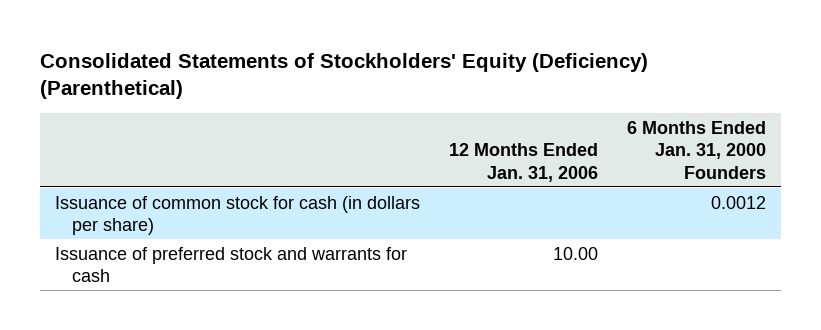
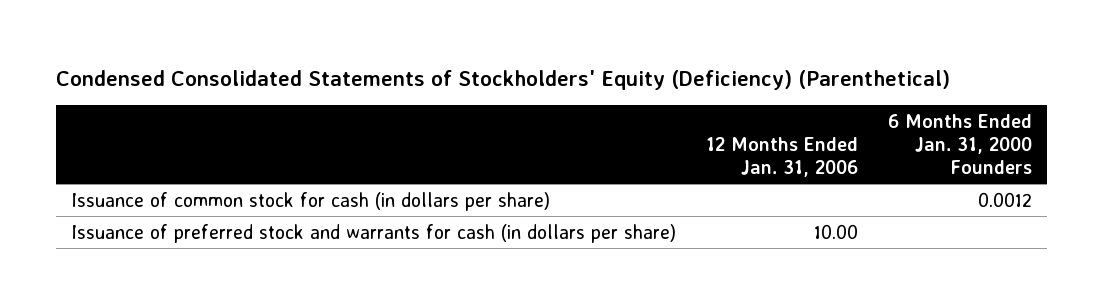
- Consolidated Statements of Stockholders' Equity (Deficiency) (Parenthetical)
+ Condensed Consolidated Statements of Stockholders' Equity (Deficiency) (Parenthetical)
- Issuance of preferred stock and warrants for cash | 10.00 |
+ Issuance of preferred stock and warrants for cash (in dollars per share) | 10.00 |

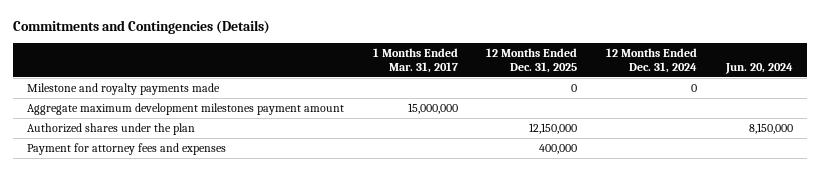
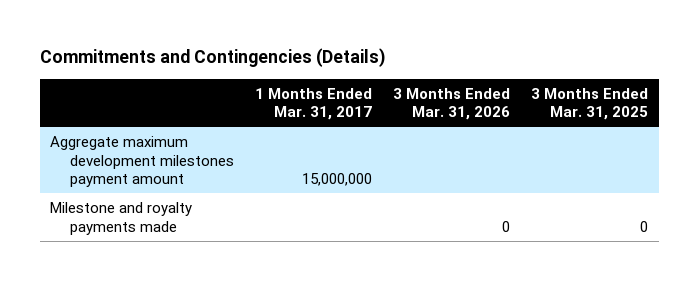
- | 1 Months Ended Mar. 31, 2017 | 12 Months Ended Dec. 31, 2025 | 12 Months Ended Dec. 31, 2024 | Jun. 20, 2024
+ | 1 Months Ended Mar. 31, 2017 | 3 Months Ended Mar. 31, 2026 | 3 Months Ended Mar. 31, 2025
- Authorized shares under the plan | | 12,150,000 | | 8,150,000
- Payment for attorney fees and expenses | | 400,000 | |
moved down: Milestone and royalty payments made | | 0 | 0

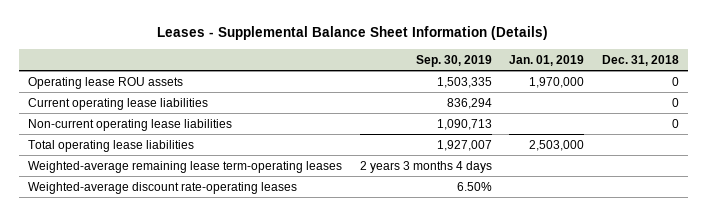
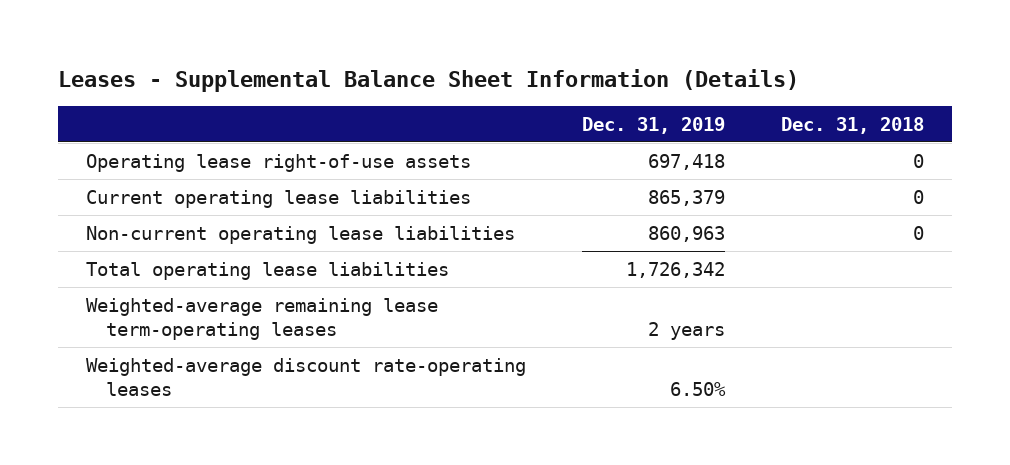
- | Sep. 30, 2019 | Jan. 01, 2019 | Dec. 31, 2018
+ | Dec. 31, 2019 | Dec. 31, 2018
- Operating lease ROU assets | 1,503,335 | 1,970,000 | 0
+ Operating lease right-of-use assets | 697,418 | 0

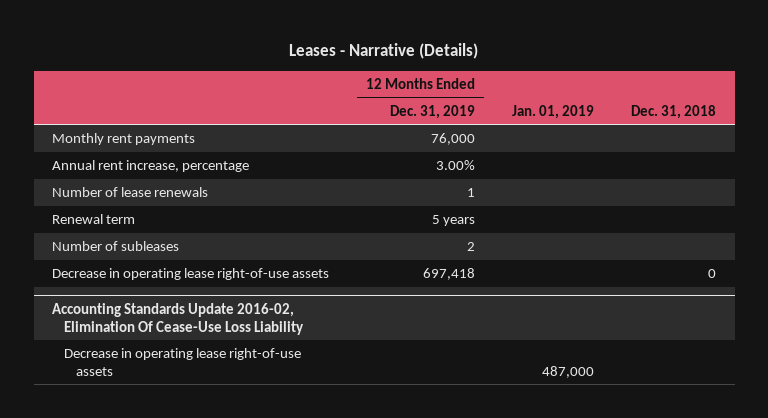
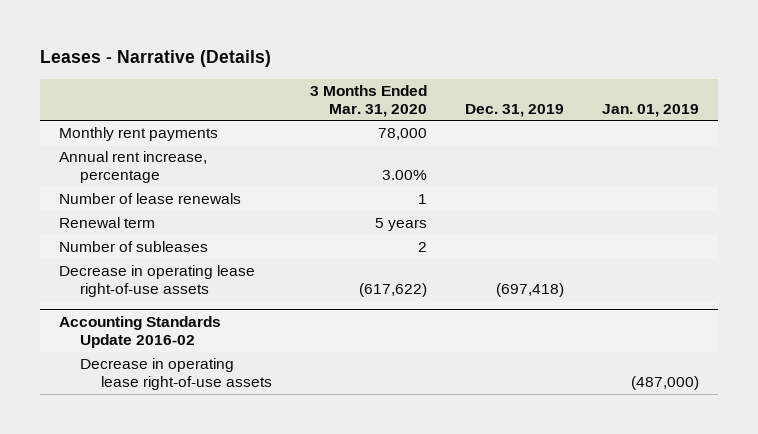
- | 12 Months Ended Dec. 31, 2019 | Jan. 01, 2019 | Dec. 31, 2018
+ | 3 Months Ended Mar. 31, 2020 | Dec. 31, 2019 | Jan. 01, 2019
- Accounting Standards Update 2016-02, Elimination Of Cease-Use Loss Liability
- Decrease in operating lease right-of-use assets | | 487,000 |
+ Accounting Standards Update 2016-02
+ Decrease in operating lease right-of-use assets | | | (487,000)

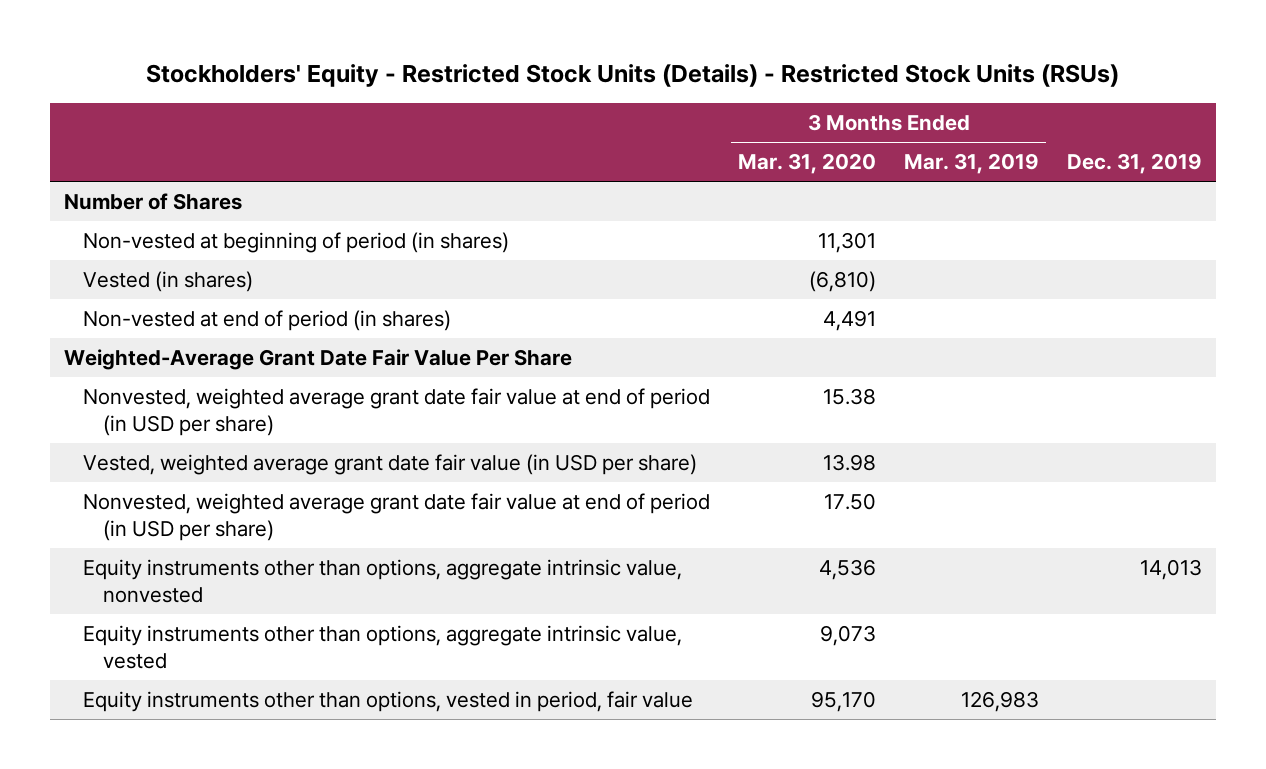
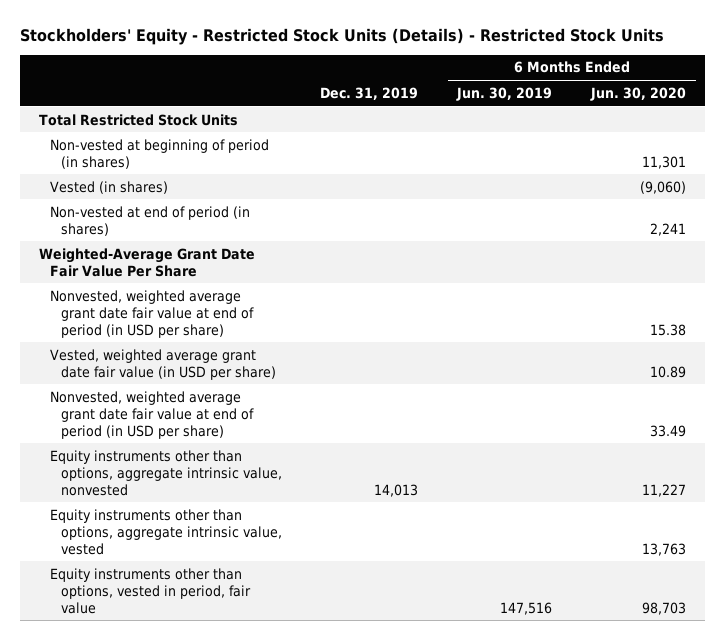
- Stockholders' Equity - Restricted Stock Units (Details) - Restricted Stock Units (RSUs)
+ Stockholders' Equity - Restricted Stock Units (Details) - Restricted Stock Units
- | 3 Months Ended Mar. 31, 2020 | 3 Months Ended Mar. 31, 2019 | Dec. 31, 2019
+ | Dec. 31, 2019 | 6 Months Ended Jun. 30, 2019 | 6 Months Ended Jun. 30, 2020
- Number of Shares
+ Total Restricted Stock Units

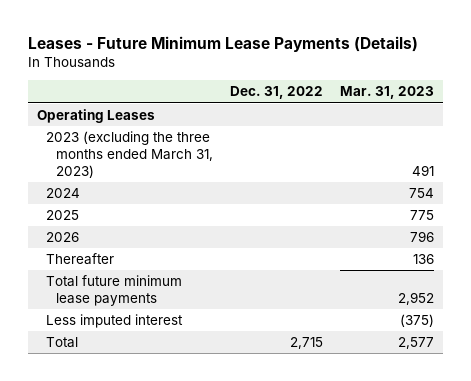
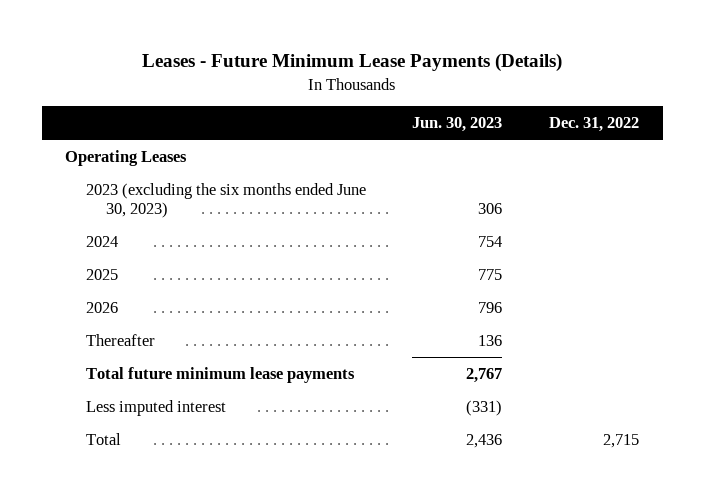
- | Dec. 31, 2022 | Mar. 31, 2023
+ | Jun. 30, 2023 | Dec. 31, 2022
- 2023 (excluding the three months ended March 31, 2023) | | 491
+ 2023 (excluding the six months ended June 30, 2023) | 306 |

